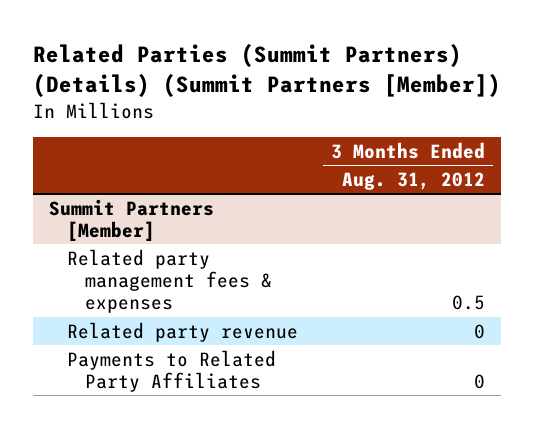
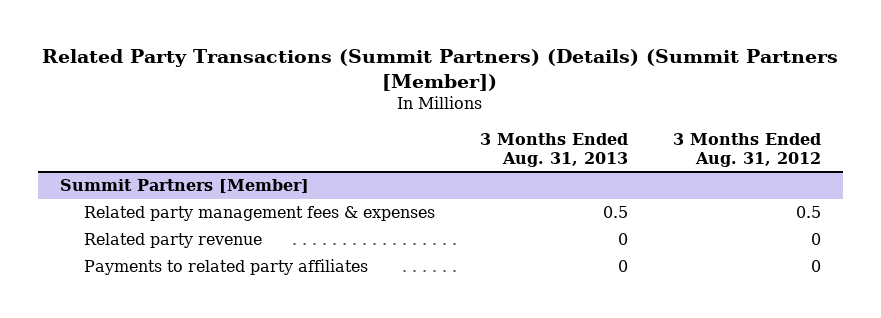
- Related Parties (Summit Partners) (Details) (Summit Partners [Member])
+ Related Party Transactions (Summit Partners) (Details) (Summit Partners [Member])
- | 3 Months Ended Aug. 31, 2012
+ | 3 Months Ended Aug. 31, 2013 | 3 Months Ended Aug. 31, 2012
@ Summit Partners [Member]
- Payments to Related Party Affiliates | 0
+ Payments to related party affiliates | 0 | 0

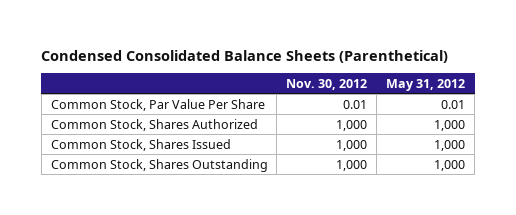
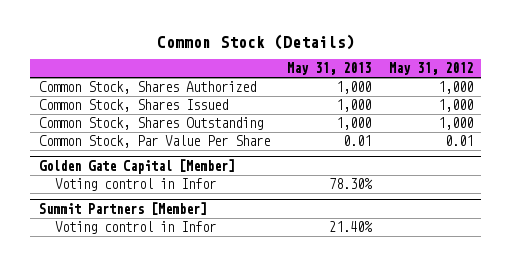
- Condensed Consolidated Balance Sheets (Parenthetical)
+ Common Stock (Details)
- | Nov. 30, 2012 | May 31, 2012
+ | May 31, 2013 | May 31, 2012
moved down: Common Stock, Par Value Per Share | 0.01 | 0.01
+ Golden Gate Capital [Member]
+ Voting control in Infor | 78.30% |
+ Summit Partners [Member]
+ Voting control in Infor | 21.40% |

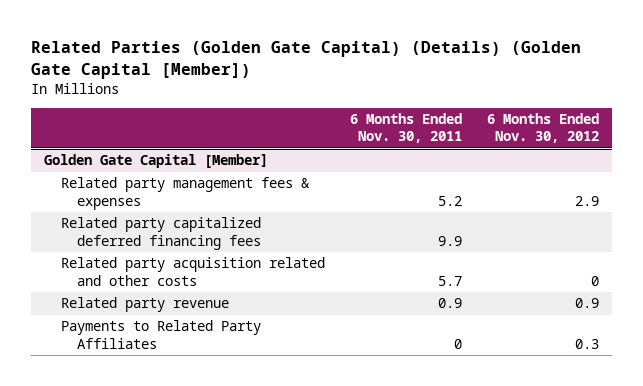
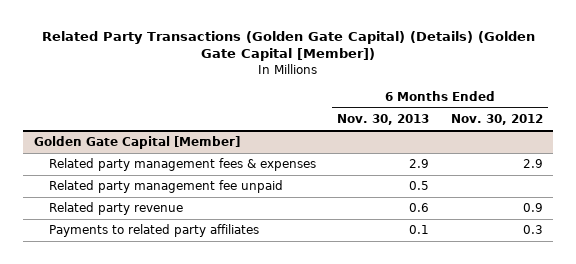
- Related Parties (Golden Gate Capital) (Details) (Golden Gate Capital [Member])
+ Related Party Transactions (Golden Gate Capital) (Details) (Golden Gate Capital [Member])
- | 6 Months Ended Nov. 30, 2011 | 6 Months Ended Nov. 30, 2012
+ | 6 Months Ended Nov. 30, 2013 | 6 Months Ended Nov. 30, 2012
@ Golden Gate Capital [Member]
- Related party capitalized deferred financing fees | 9.9 |
- Related party acquisition related and other costs | 5.7 | 0
+ Related party management fee unpaid | 0.5 |
- Payments to Related Party Affiliates | 0 | 0.3
+ Payments to related party affiliates | 0.1 | 0.3

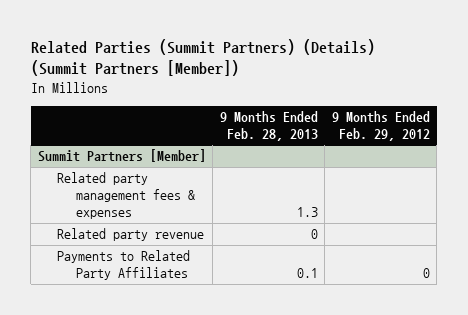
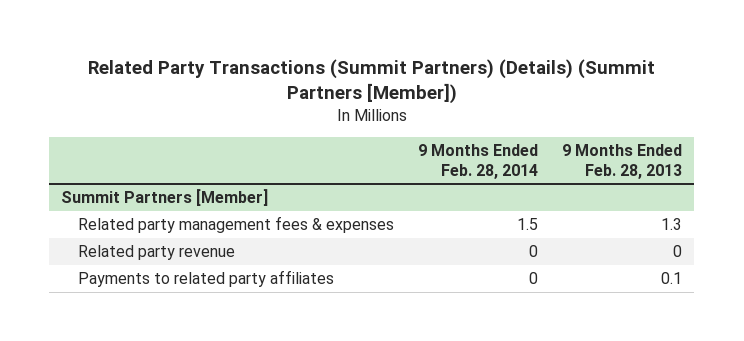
- Related Parties (Summit Partners) (Details) (Summit Partners [Member])
+ Related Party Transactions (Summit Partners) (Details) (Summit Partners [Member])
- | 9 Months Ended Feb. 28, 2013 | 9 Months Ended Feb. 29, 2012
+ | 9 Months Ended Feb. 28, 2014 | 9 Months Ended Feb. 28, 2013
@ Summit Partners [Member]
- Payments to Related Party Affiliates | 0.1 | 0
+ Payments to related party affiliates | 0 | 0.1

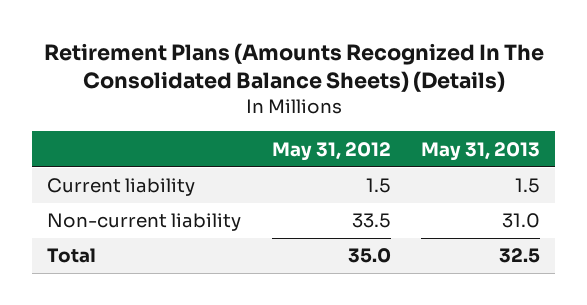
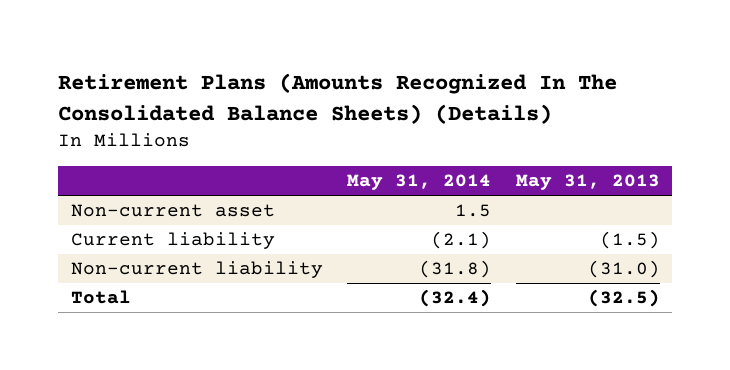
- | May 31, 2012 | May 31, 2013
+ | May 31, 2014 | May 31, 2013
- Current liability | 1.5 | 1.5
- Non-current liability | 33.5 | 31.0
- Total | 35.0 | 32.5
+ Non-current asset | 1.5 |
+ Current liability | (2.1) | (1.5)
+ Non-current liability | (31.8) | (31.0)
+ Total | (32.4) | (32.5)

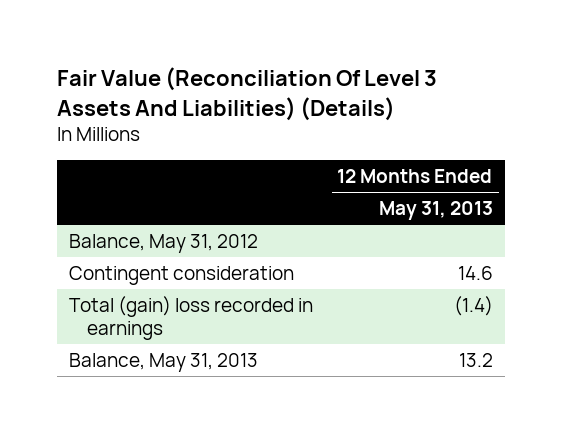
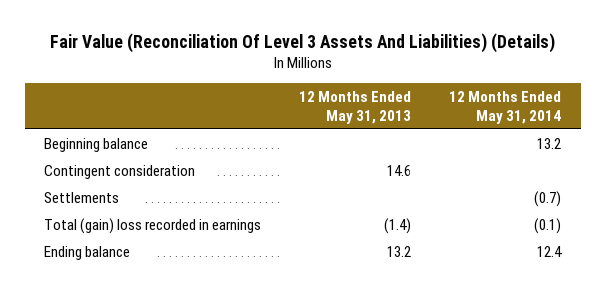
- | 12 Months Ended May 31, 2013
+ | 12 Months Ended May 31, 2013 | 12 Months Ended May 31, 2014
- Balance, May 31, 2012
+ Beginning balance | | 13.2
+ Settlements | | (0.7)
- Balance, May 31, 2013 | 13.2
+ Ending balance | 13.2 | 12.4

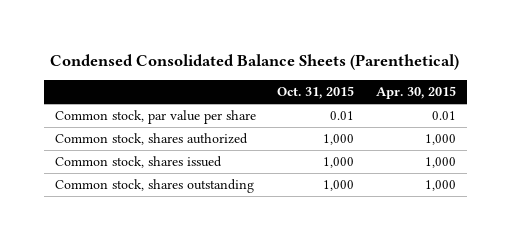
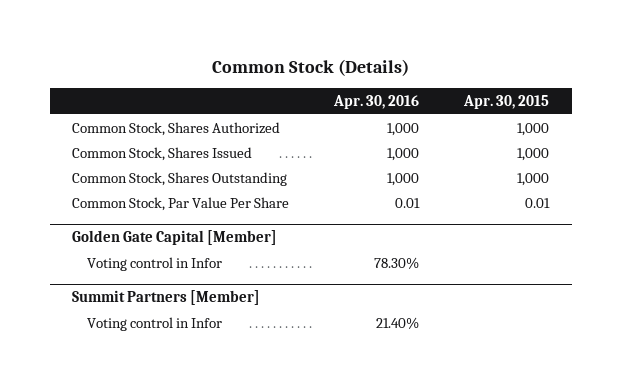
- Condensed Consolidated Balance Sheets (Parenthetical)
+ Common Stock (Details)
- | Oct. 31, 2015 | Apr. 30, 2015
+ | Apr. 30, 2016 | Apr. 30, 2015
- Common stock, par value per share | 0.01 | 0.01
- Common stock, shares authorized | 1,000 | 1,000
- Common stock, shares issued | 1,000 | 1,000
- Common stock, shares outstanding | 1,000 | 1,000
+ Common Stock, Shares Authorized | 1,000 | 1,000
+ Common Stock, Shares Issued | 1,000 | 1,000
+ Common Stock, Shares Outstanding | 1,000 | 1,000
+ Common Stock, Par Value Per Share | 0.01 | 0.01
+ Golden Gate Capital [Member]
+ Voting control in Infor | 78.30% |
+ Summit Partners [Member]
+ Voting control in Infor | 21.40% |

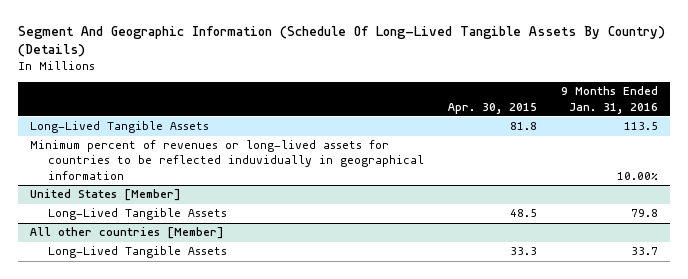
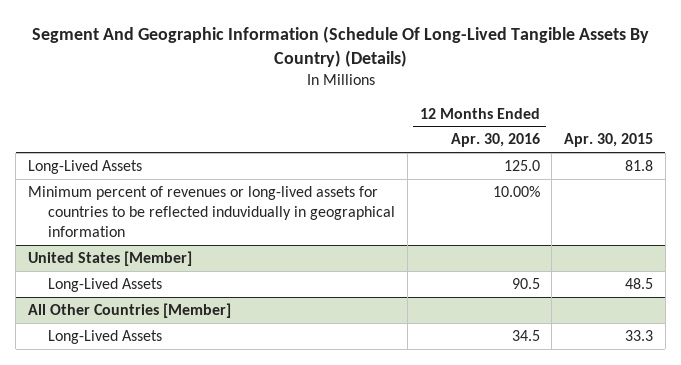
- | Apr. 30, 2015 | 9 Months Ended Jan. 31, 2016
+ | 12 Months Ended Apr. 30, 2016 | Apr. 30, 2015
- Long-Lived Tangible Assets | 81.8 | 113.5
+ Long-Lived Assets | 125.0 | 81.8
@ United States [Member]
- Long-Lived Tangible Assets | 48.5 | 79.8
- All other countries [Member]
- Long-Lived Tangible Assets | 33.3 | 33.7
@ United States [Member]
+ Long-Lived Assets | 90.5 | 48.5
+ All Other Countries [Member]
+ Long-Lived Assets | 34.5 | 33.3

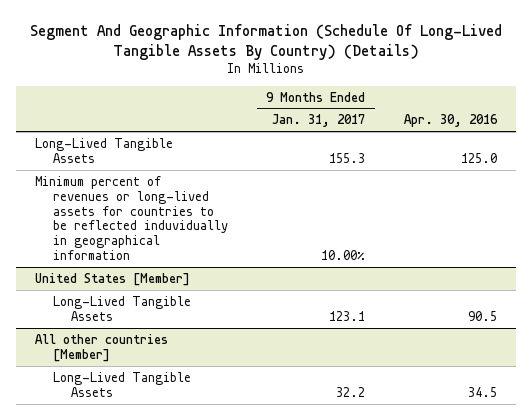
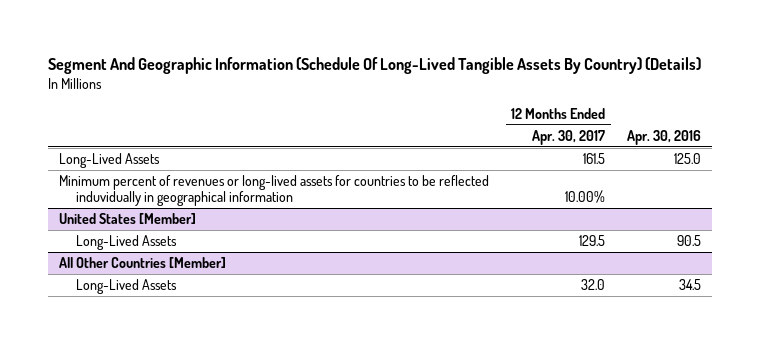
- | 9 Months Ended Jan. 31, 2017 | Apr. 30, 2016
+ | 12 Months Ended Apr. 30, 2017 | Apr. 30, 2016
- Long-Lived Tangible Assets | 155.3 | 125.0
+ Long-Lived Assets | 161.5 | 125.0
@ United States [Member]
- Long-Lived Tangible Assets | 123.1 | 90.5
- All other countries [Member]
- Long-Lived Tangible Assets | 32.2 | 34.5
@ United States [Member]
+ Long-Lived Assets | 129.5 | 90.5
+ All Other Countries [Member]
+ Long-Lived Assets | 32.0 | 34.5

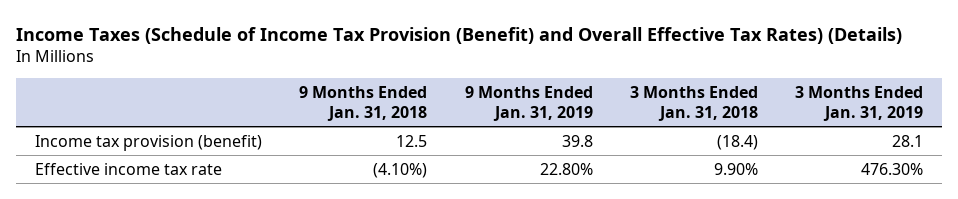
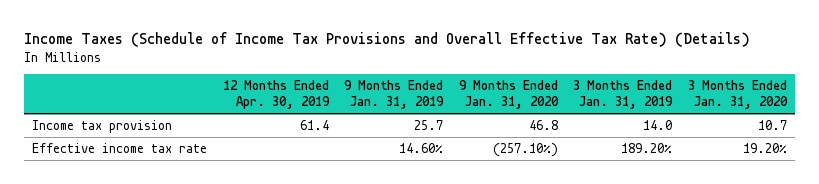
- Income Taxes (Schedule of Income Tax Provision (Benefit) and Overall Effective Tax Rates) (Details)
+ Income Taxes (Schedule of Income Tax Provisions and Overall Effective Tax Rate) (Details)
- | 9 Months Ended Jan. 31, 2018 | 9 Months Ended Jan. 31, 2019 | 3 Months Ended Jan. 31, 2018 | 3 Months Ended Jan. 31, 2019
+ | 12 Months Ended Apr. 30, 2019 | 9 Months Ended Jan. 31, 2019 | 9 Months Ended Jan. 31, 2020 | 3 Months Ended Jan. 31, 2019 | 3 Months Ended Jan. 31, 2020
- Income tax provision (benefit) | 12.5 | 39.8 | (18.4) | 28.1
- Effective income tax rate | (4.10%) | 22.80% | 9.90% | 476.30%
+ Income tax provision | 61.4 | 25.7 | 46.8 | 14.0 | 10.7
+ Effective income tax rate | | 14.60% | (257.10%) | 189.20% | 19.20%

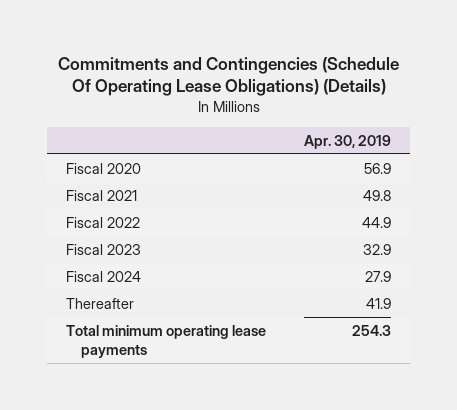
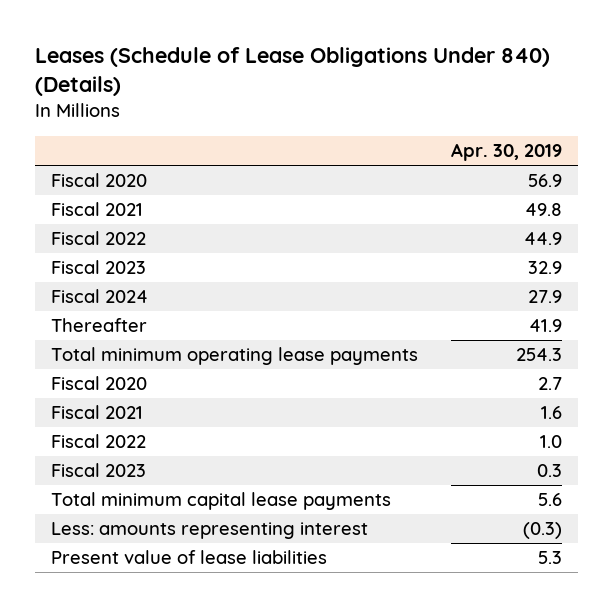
- Commitments and Contingencies (Schedule Of Operating Lease Obligations) (Details)
+ Leases (Schedule of Lease Obligations Under 840) (Details)
+ Fiscal 2020 | 2.7
+ Fiscal 2021 | 1.6
+ Fiscal 2022 | 1.0
+ Fiscal 2023 | 0.3
+ Total minimum capital lease payments | 5.6
+ Less: amounts representing interest | (0.3)
+ Present value of lease liabilities | 5.3

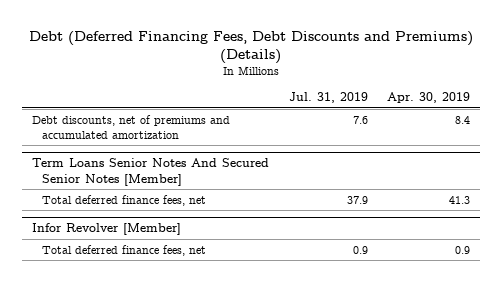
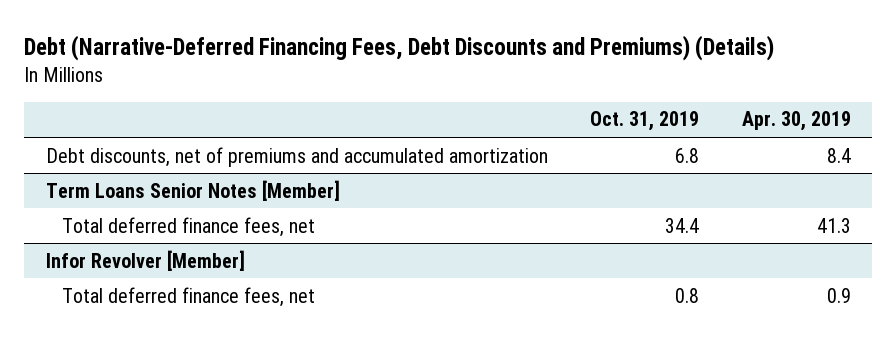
- Debt (Deferred Financing Fees, Debt Discounts and Premiums) (Details)
+ Debt (Narrative-Deferred Financing Fees, Debt Discounts and Premiums) (Details)
- | Jul. 31, 2019 | Apr. 30, 2019
+ | Oct. 31, 2019 | Apr. 30, 2019
- Term Loans Senior Notes And Secured Senior Notes [Member]
+ Term Loans Senior Notes [Member]

